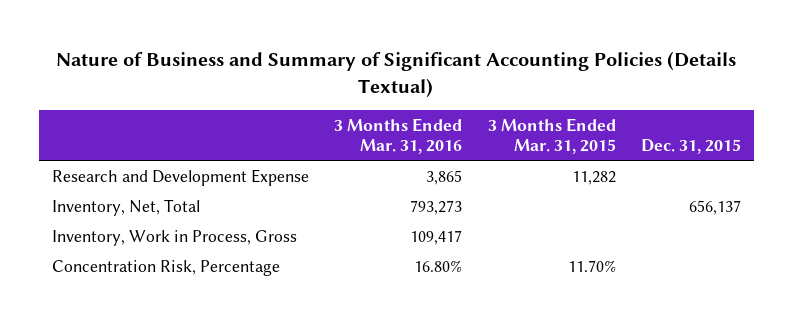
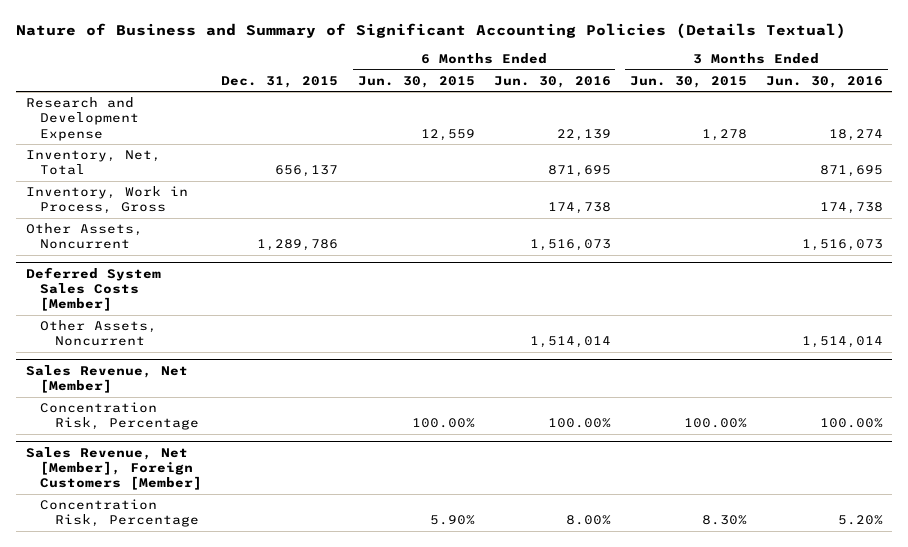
- | 3 Months Ended Mar. 31, 2016 | 3 Months Ended Mar. 31, 2015 | Dec. 31, 2015
+ | Dec. 31, 2015 | 6 Months Ended Jun. 30, 2015 | 6 Months Ended Jun. 30, 2016 | 3 Months Ended Jun. 30, 2015 | 3 Months Ended Jun. 30, 2016
- Concentration Risk, Percentage | 16.80% | 11.70% |
+ Other Assets, Noncurrent | 1,289,786 | | 1,516,073 | | 1,516,073
+ Deferred System Sales Costs [Member]
+ Other Assets, Noncurrent | | | 1,514,014 | | 1,514,014
+ Sales Revenue, Net [Member]
+ Concentration Risk, Percentage | | 100.00% | 100.00% | 100.00% | 100.00%
+ Sales Revenue, Net [Member], Foreign Customers [Member]
+ Concentration Risk, Percentage | | 5.90% | 8.00% | 8.30% | 5.20%

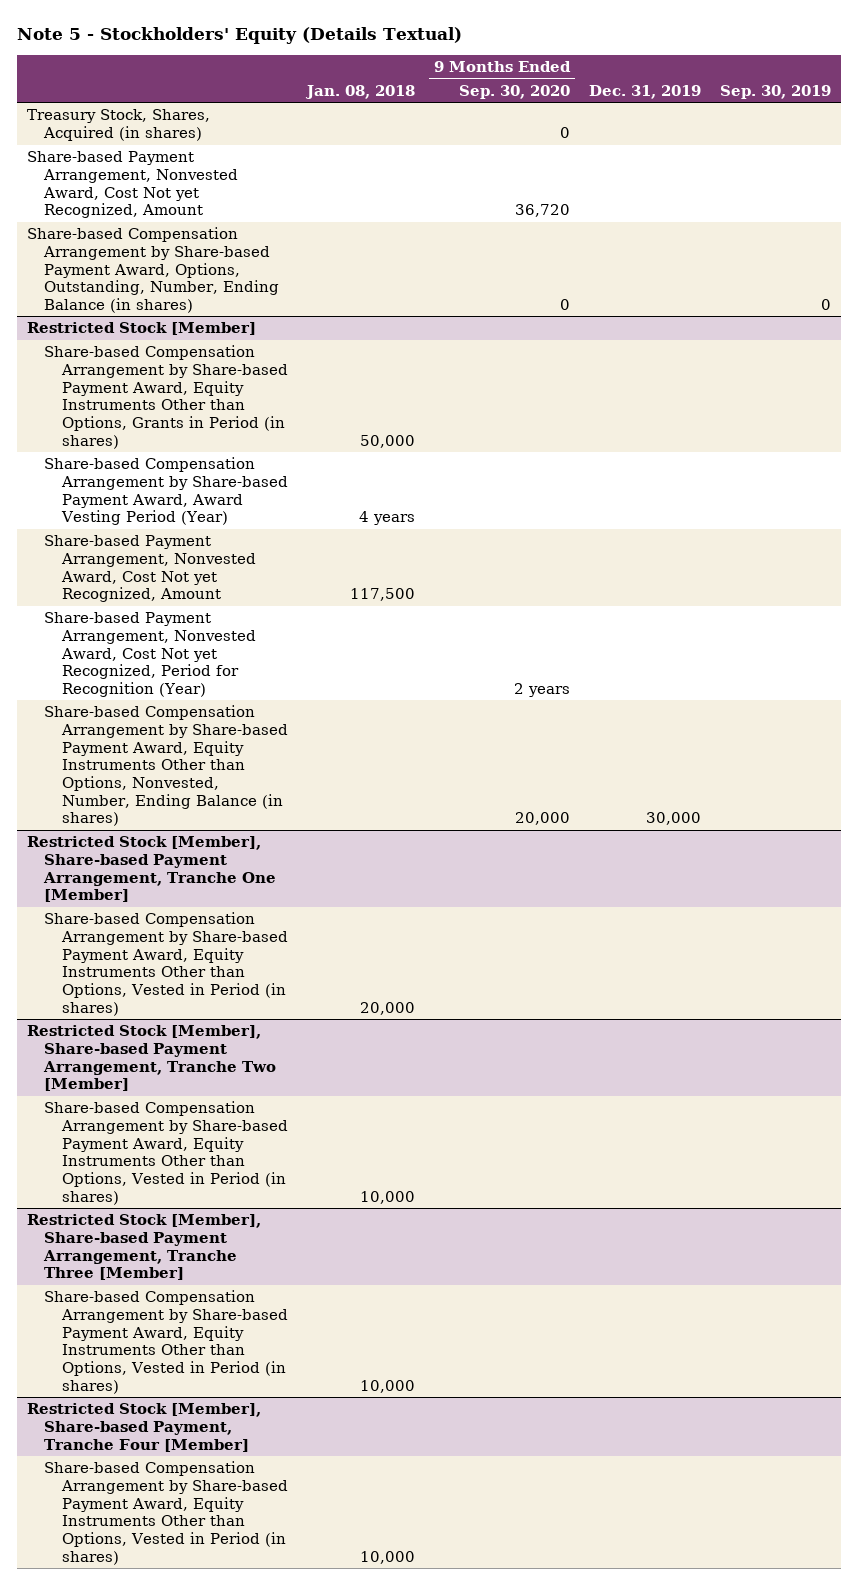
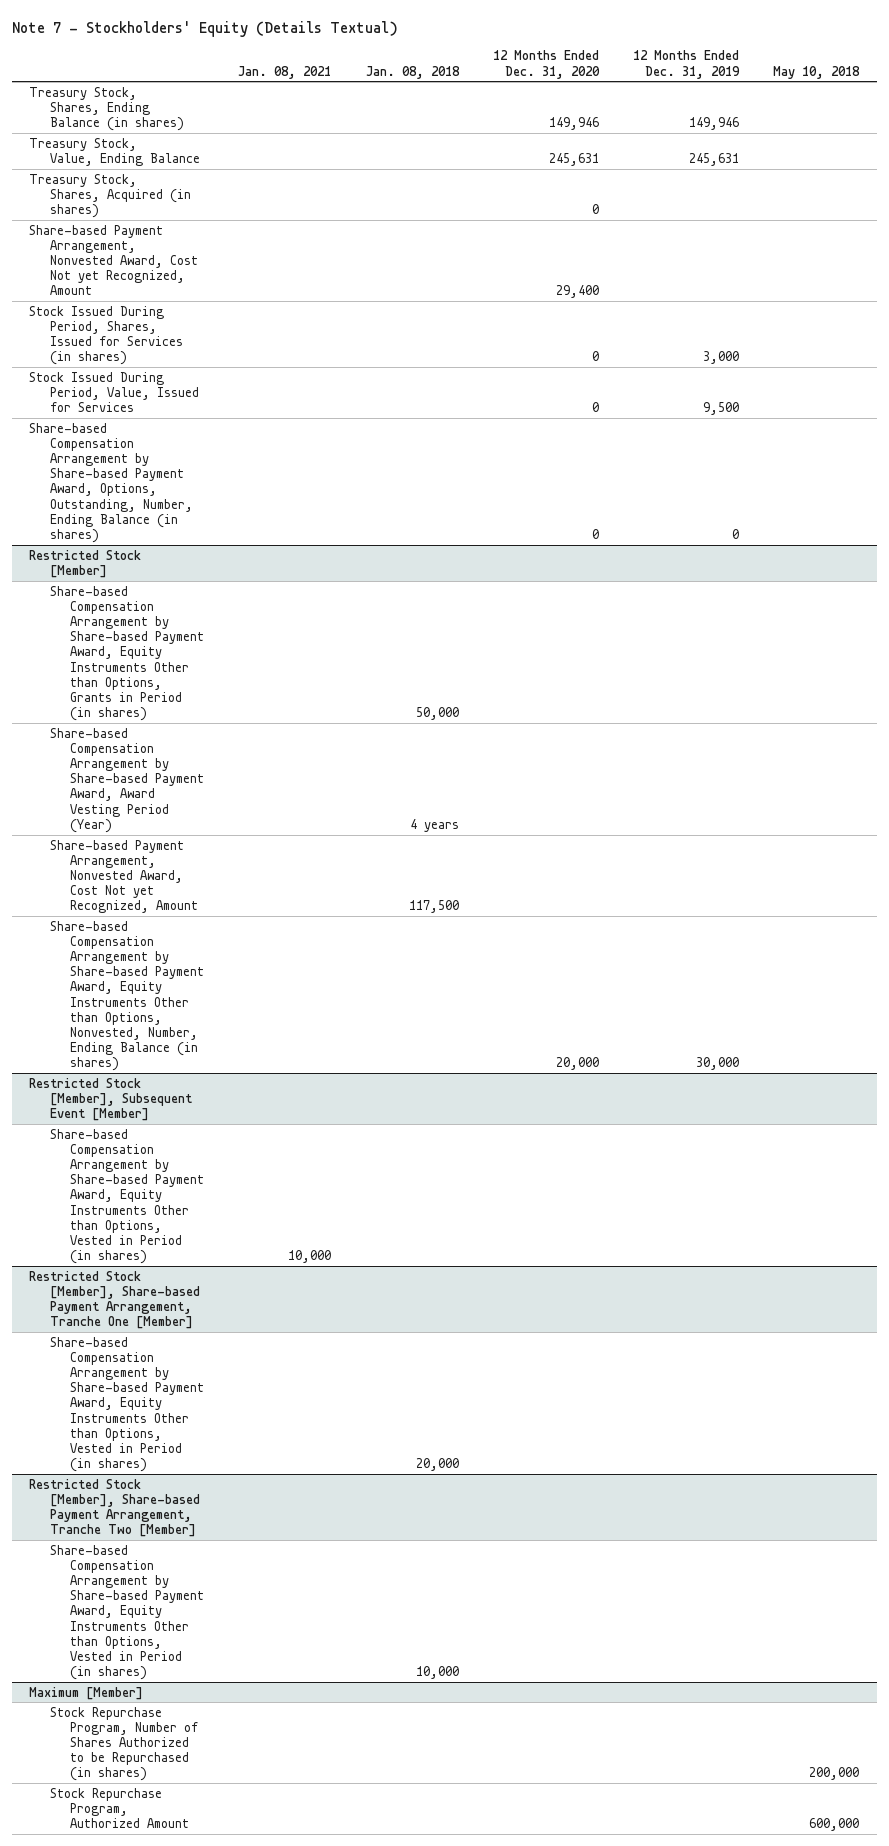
- Note 5 - Stockholders' Equity (Details Textual)
+ Note 7 - Stockholders' Equity (Details Textual)
- | Jan. 08, 2018 | 9 Months Ended Sep. 30, 2020 | Dec. 31, 2019 | Sep. 30, 2019
+ | Jan. 08, 2021 | Jan. 08, 2018 | 12 Months Ended Dec. 31, 2020 | 12 Months Ended Dec. 31, 2019 | May 10, 2018
+ Treasury Stock, Shares, Ending Balance (in shares) | | | 149,946 | 149,946 |
+ Treasury Stock, Value, Ending Balance | | | 245,631 | 245,631 |
+ Stock Issued During Period, Shares, Issued for Services (in shares) | | | 0 | 3,000 |
+ Stock Issued During Period, Value, Issued for Services | | | 0 | 9,500 |
@ Restricted Stock [Member]
- Share-based Payment Arrangement, Nonvested Award, Cost Not yet Recognized, Period for Recognition (Year) | | 2 years | |
+ Restricted Stock [Member], Subsequent Event [Member]
+ Share-based Compensation Arrangement by Share-based Payment Award, Equity Instruments Other than Options, Vested in Period (in shares) | 10,000 | | | |
- Restricted Stock [Member], Share-based Payment Arrangement, Tranche Three [Member]
- Share-based Compensation Arrangement by Share-based Payment Award, Equity Instruments Other than Options, Vested in Period (in shares) | 10,000 | | |
- Restricted Stock [Member], Share-based Payment, Tranche Four [Member]
- Share-based Compensation Arrangement by Share-based Payment Award, Equity Instruments Other than Options, Vested in Period (in shares) | 10,000 | | |
+ Maximum [Member]
+ Stock Repurchase Program, Number of Shares Authorized to be Repurchased (in shares) | | | | | 200,000
+ Stock Repurchase Program, Authorized Amount | | | | | 600,000

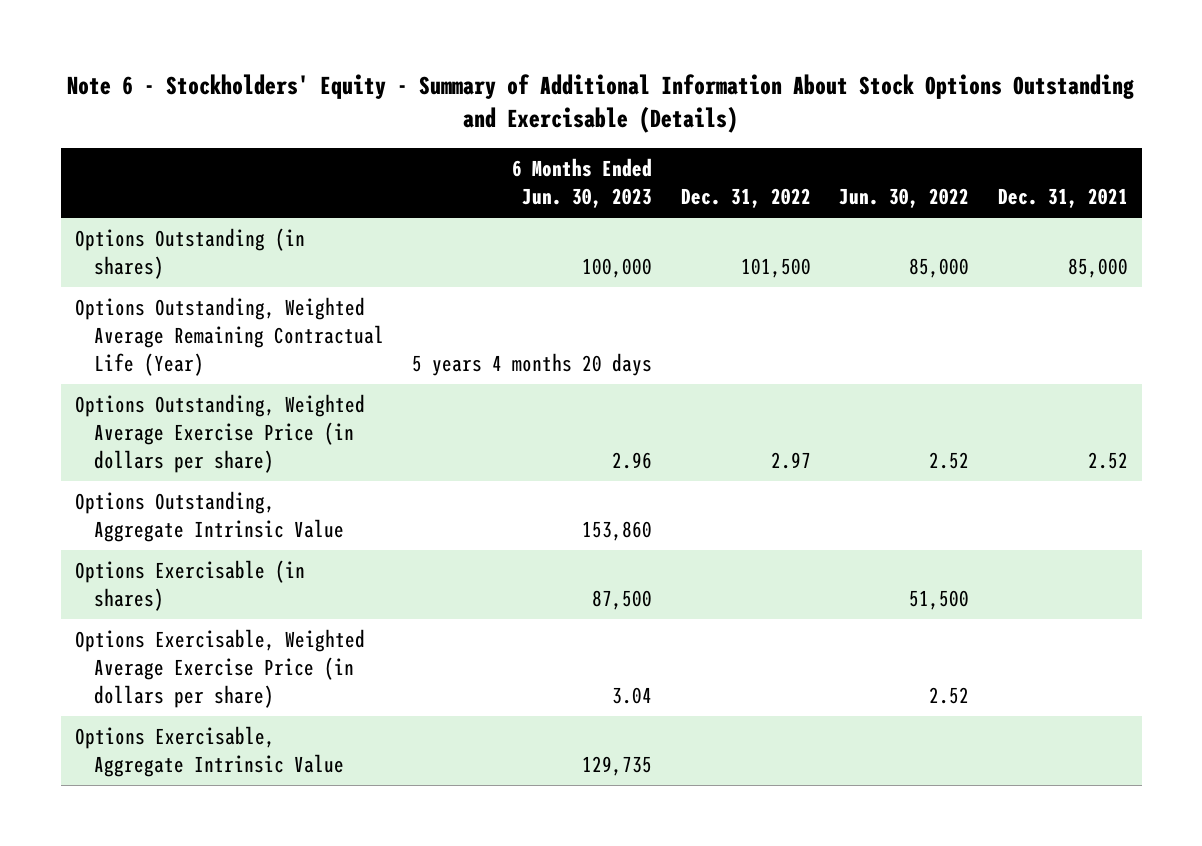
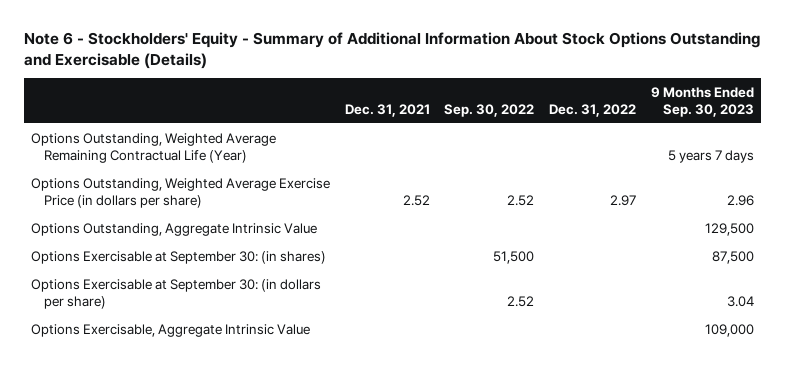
- | 6 Months Ended Jun. 30, 2023 | Dec. 31, 2022 | Jun. 30, 2022 | Dec. 31, 2021
+ | Dec. 31, 2021 | Sep. 30, 2022 | Dec. 31, 2022 | 9 Months Ended Sep. 30, 2023
- Options Outstanding (in shares) | 100,000 | 101,500 | 85,000 | 85,000
- Options Exercisable (in shares) | 87,500 | | 51,500 |
- Options Exercisable, Weighted Average Exercise Price (in dollars per share) | 3.04 | | 2.52 |
+ Options Exercisable at September 30: (in shares) | | 51,500 | | 87,500
+ Options Exercisable at September 30: (in dollars per share) | | 2.52 | | 3.04

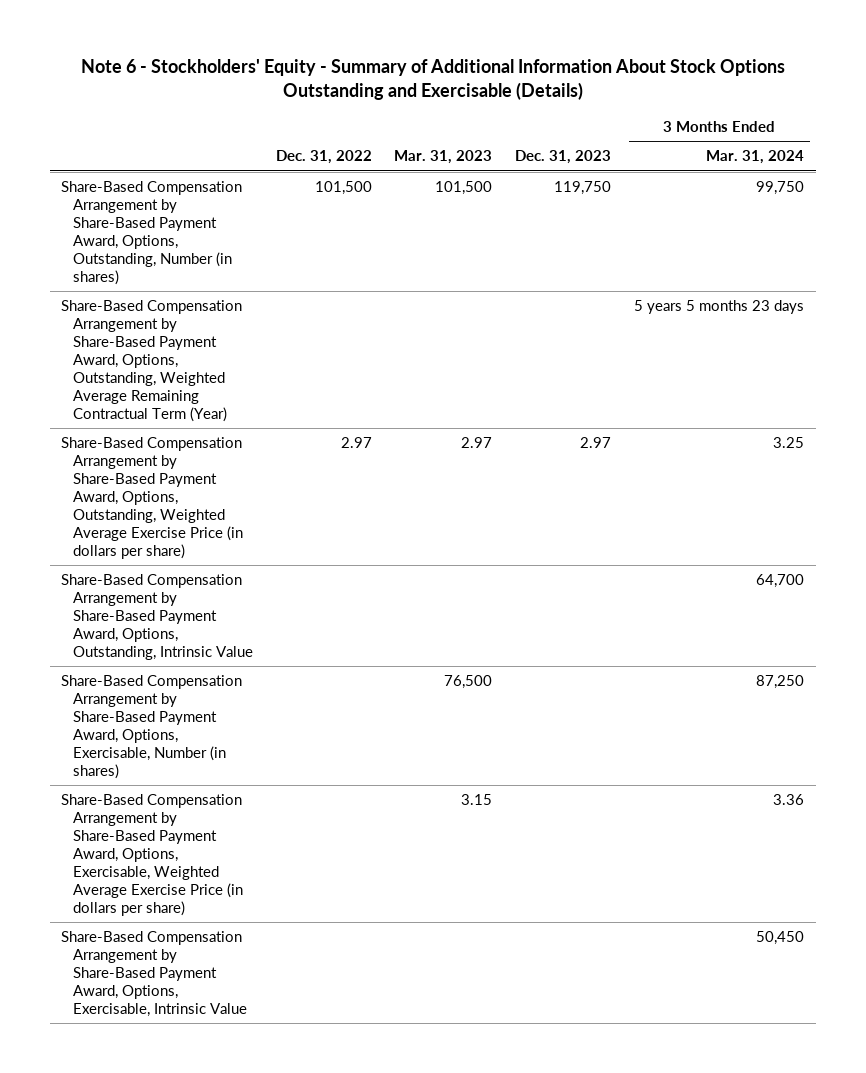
- | Dec. 31, 2021 | Sep. 30, 2022 | Dec. 31, 2022 | 9 Months Ended Sep. 30, 2023
+ | Dec. 31, 2022 | Mar. 31, 2023 | Dec. 31, 2023 | 3 Months Ended Mar. 31, 2024
- Options Outstanding, Weighted Average Remaining Contractual Life (Year) | | | | 5 years 7 days
- Options Outstanding, Weighted Average Exercise Price (in dollars per share) | 2.52 | 2.52 | 2.97 | 2.96
- Options Outstanding, Aggregate Intrinsic Value | | | | 129,500
- Options Exercisable at September 30: (in shares) | | 51,500 | | 87,500
- Options Exercisable at September 30: (in dollars per share) | | 2.52 | | 3.04
- Options Exercisable, Aggregate Intrinsic Value | | | | 109,000
+ Share-Based Compensation Arrangement by Share-Based Payment Award, Options, Outstanding, Number (in shares) | 101,500 | 101,500 | 119,750 | 99,750
+ Share-Based Compensation Arrangement by Share-Based Payment Award, Options, Outstanding, Weighted Average Remaining Contractual Term (Year) | | | | 5 years 5 months 23 days
+ Share-Based Compensation Arrangement by Share-Based Payment Award, Options, Outstanding, Weighted Average Exercise Price (in dollars per share) | 2.97 | 2.97 | 2.97 | 3.25
+ Share-Based Compensation Arrangement by Share-Based Payment Award, Options, Outstanding, Intrinsic Value | | | | 64,700
+ Share-Based Compensation Arrangement by Share-Based Payment Award, Options, Exercisable, Number (in shares) | | 76,500 | | 87,250
+ Share-Based Compensation Arrangement by Share-Based Payment Award, Options, Exercisable, Weighted Average Exercise Price (in dollars per share) | | 3.15 | | 3.36
+ Share-Based Compensation Arrangement by Share-Based Payment Award, Options, Exercisable, Intrinsic Value | | | | 50,450

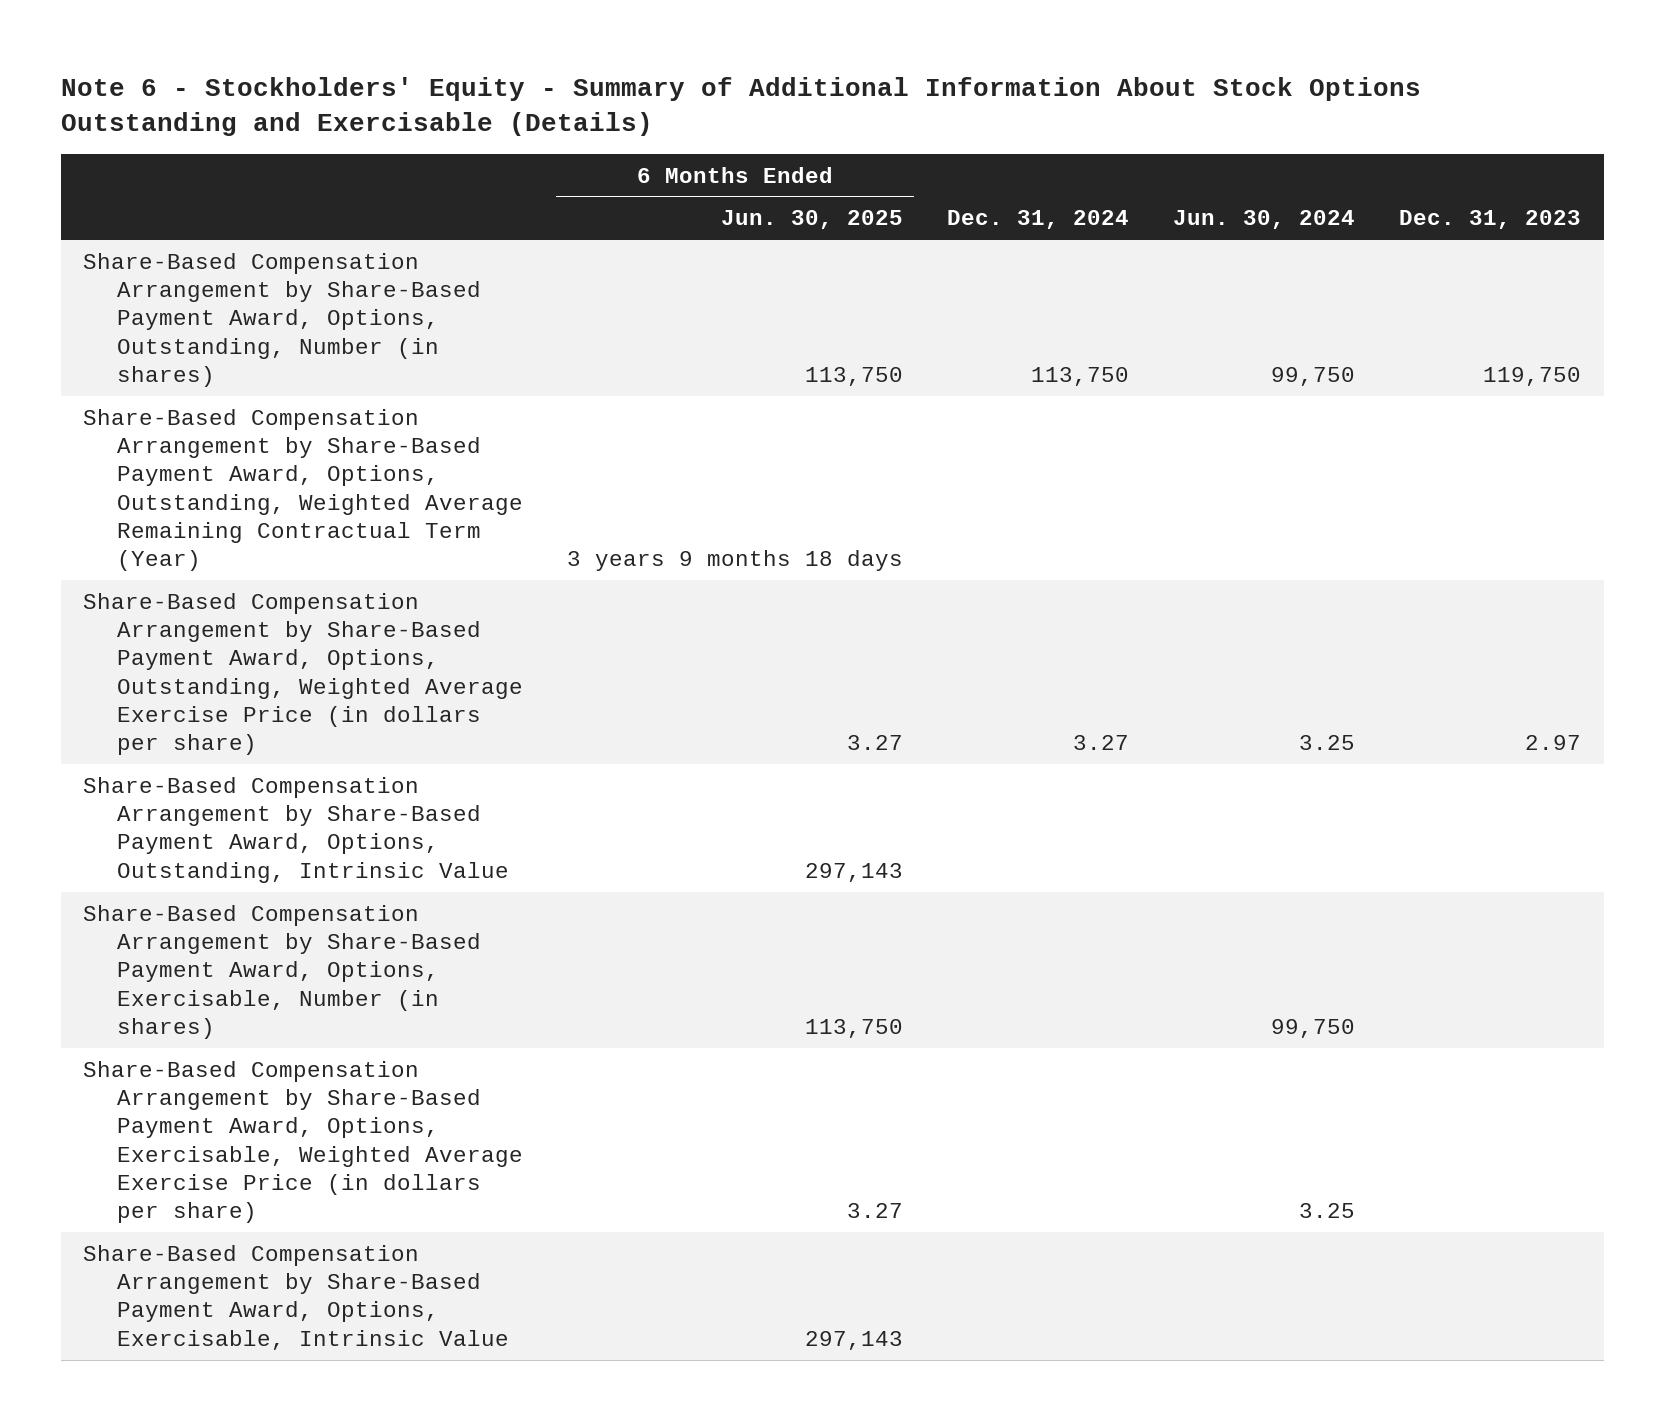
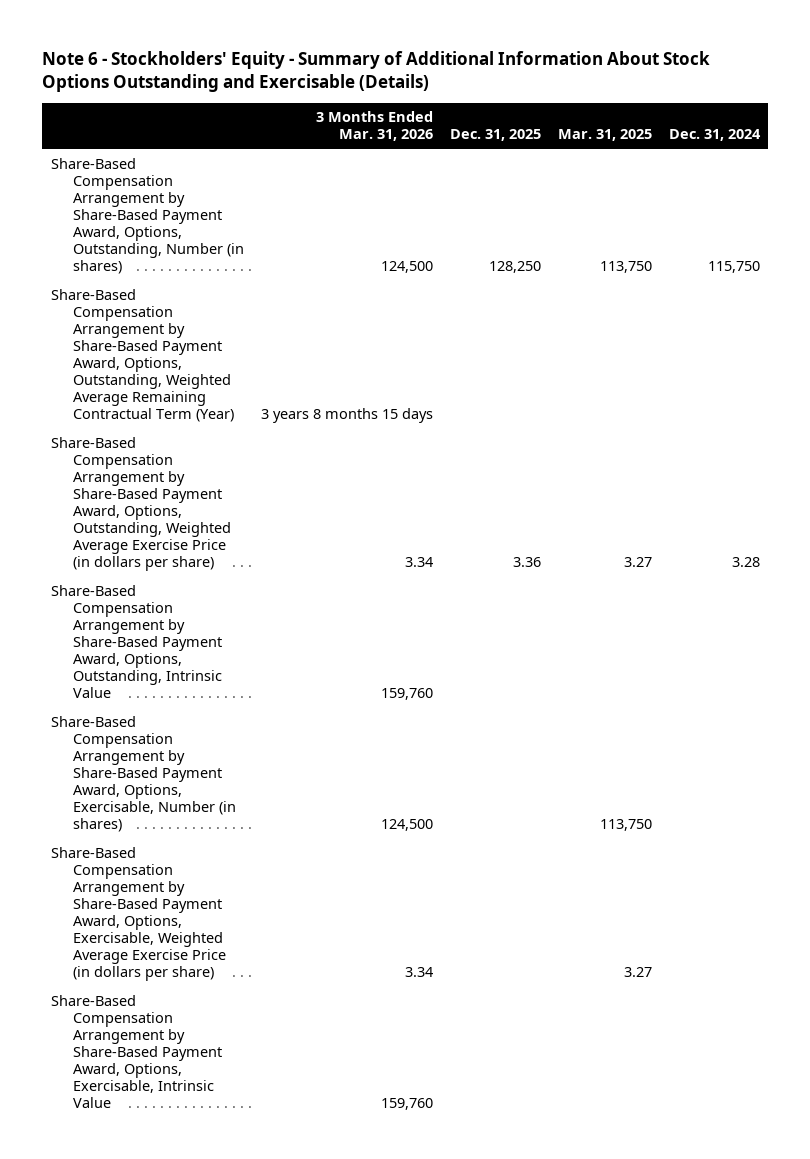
- | 6 Months Ended Jun. 30, 2025 | Dec. 31, 2024 | Jun. 30, 2024 | Dec. 31, 2023
+ | 3 Months Ended Mar. 31, 2026 | Dec. 31, 2025 | Mar. 31, 2025 | Dec. 31, 2024
- Share-Based Compensation Arrangement by Share-Based Payment Award, Options, Outstanding, Number (in shares) | 113,750 | 113,750 | 99,750 | 119,750
+ Share-Based Compensation Arrangement by Share-Based Payment Award, Options, Outstanding, Number (in shares) | 124,500 | 128,250 | 113,750 | 115,750
- Share-Based Compensation Arrangement by Share-Based Payment Award, Options, Outstanding, Weighted Average Exercise Price (in dollars per share) | 3.27 | 3.27 | 3.25 | 2.97
+ Share-Based Compensation Arrangement by Share-Based Payment Award, Options, Outstanding, Weighted Average Exercise Price (in dollars per share) | 3.34 | 3.36 | 3.27 | 3.28

